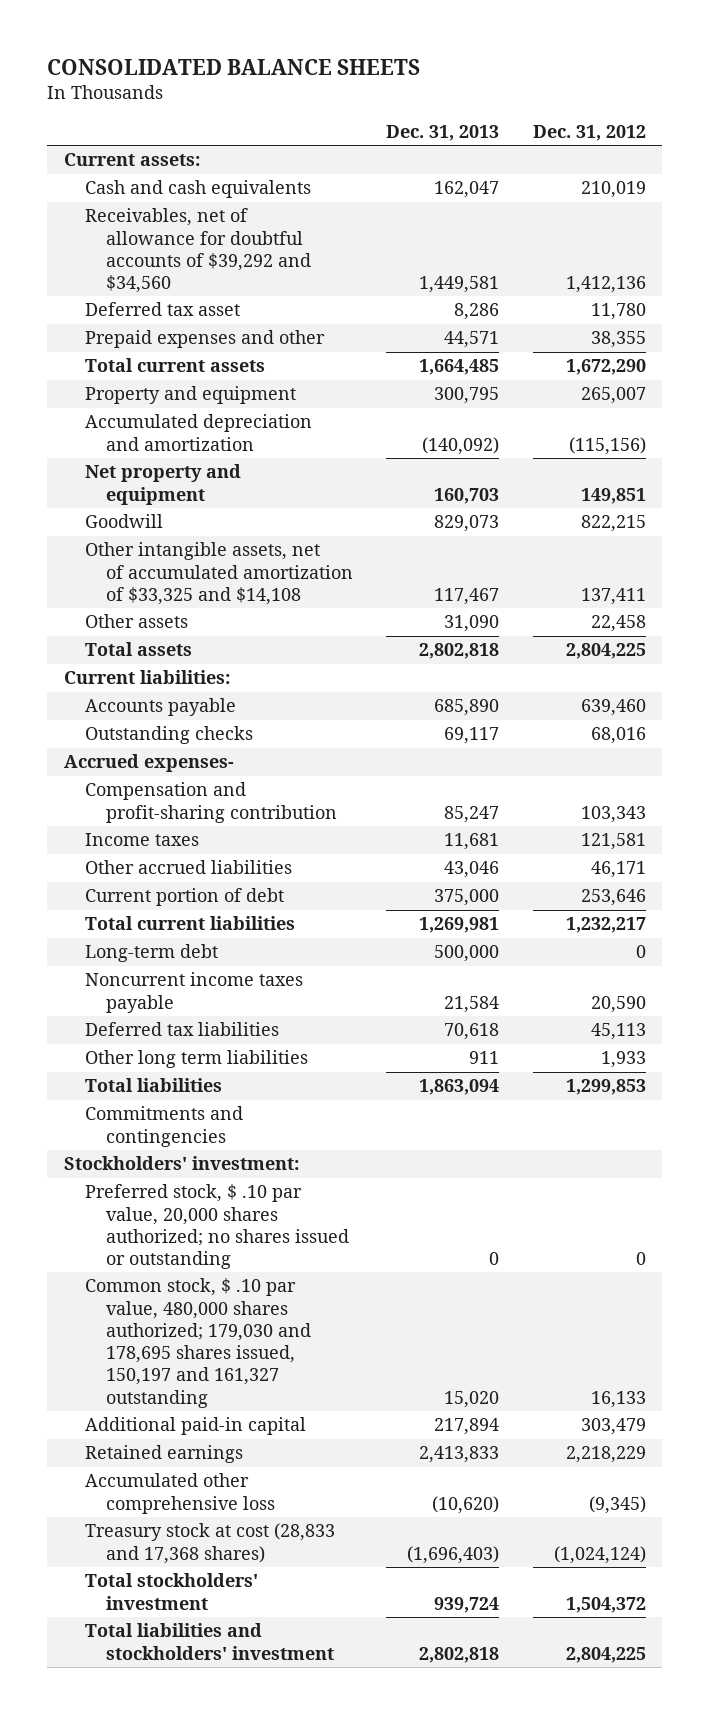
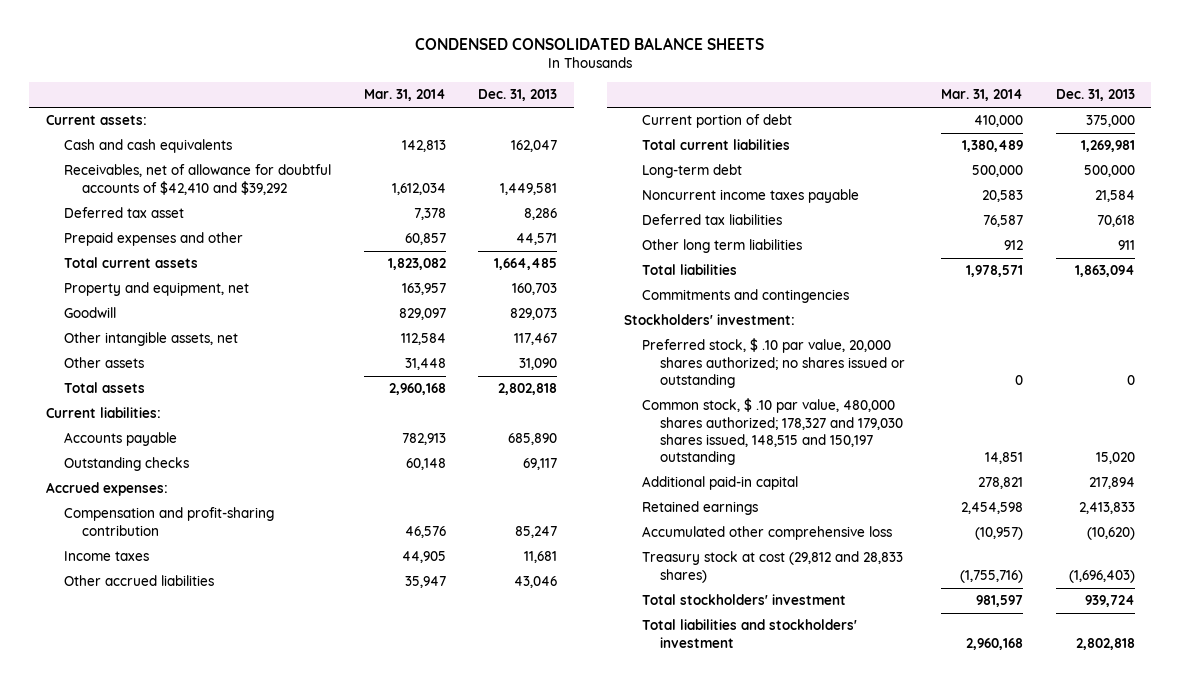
- CONSOLIDATED BALANCE SHEETS
+ CONDENSED CONSOLIDATED BALANCE SHEETS
- | Dec. 31, 2013 | Dec. 31, 2012
+ | Mar. 31, 2014 | Dec. 31, 2013
- Receivables, net of allowance for doubtful accounts of $39,292 and $34,560 | 1,449,581 | 1,412,136
+ Receivables, net of allowance for doubtful accounts of $42,410 and $39,292 | 1,612,034 | 1,449,581
- Property and equipment | 300,795 | 265,007
- Accumulated depreciation and amortization | (140,092) | (115,156)
- Net property and equipment | 160,703 | 149,851
+ Property and equipment, net | 163,957 | 160,703
- Other intangible assets, net of accumulated amortization of $33,325 and $14,108 | 117,467 | 137,411
+ Other intangible assets, net | 112,584 | 117,467
- Accrued expenses-
+ Accrued expenses:
- Common stock, $ .10 par value, 480,000 shares authorized; 179,030 and 178,695 shares issued, 150,197 and 161,327 outstanding | 15,020 | 16,133
+ Common stock, $ .10 par value, 480,000 shares authorized; 178,327 and 179,030 shares issued, 148,515 and 150,197 outstanding | 14,851 | 15,020
- Treasury stock at cost (28,833 and 17,368 shares) | (1,696,403) | (1,024,124)
+ Treasury stock at cost (29,812 and 28,833 shares) | (1,755,716) | (1,696,403)

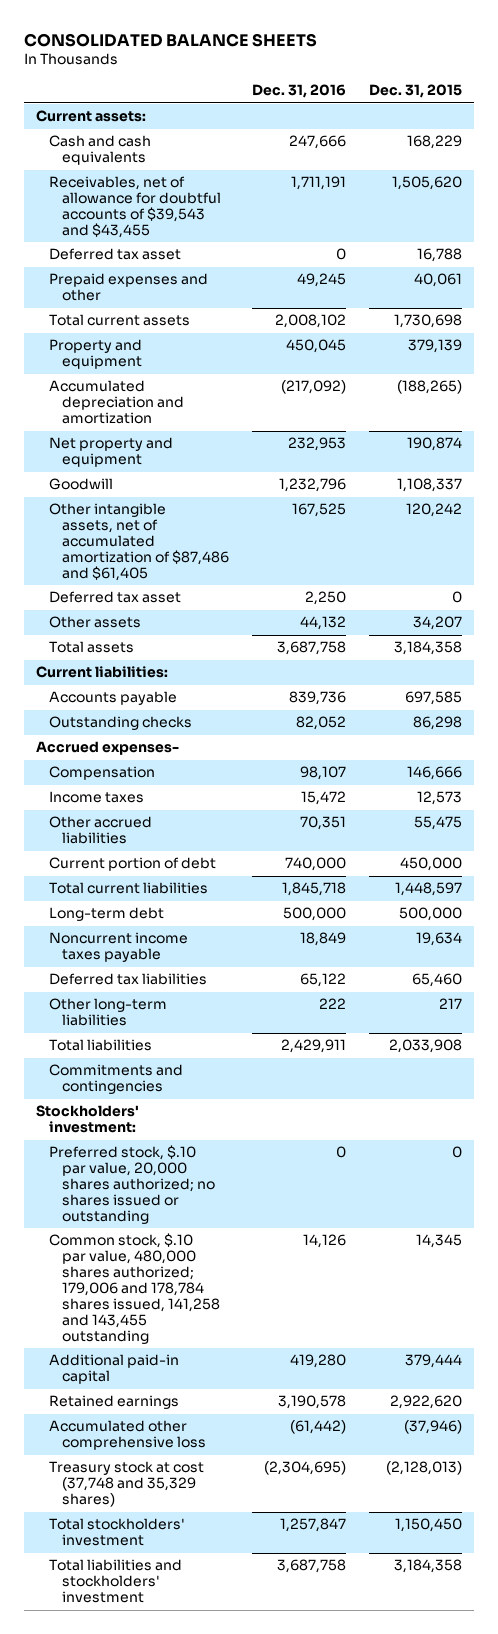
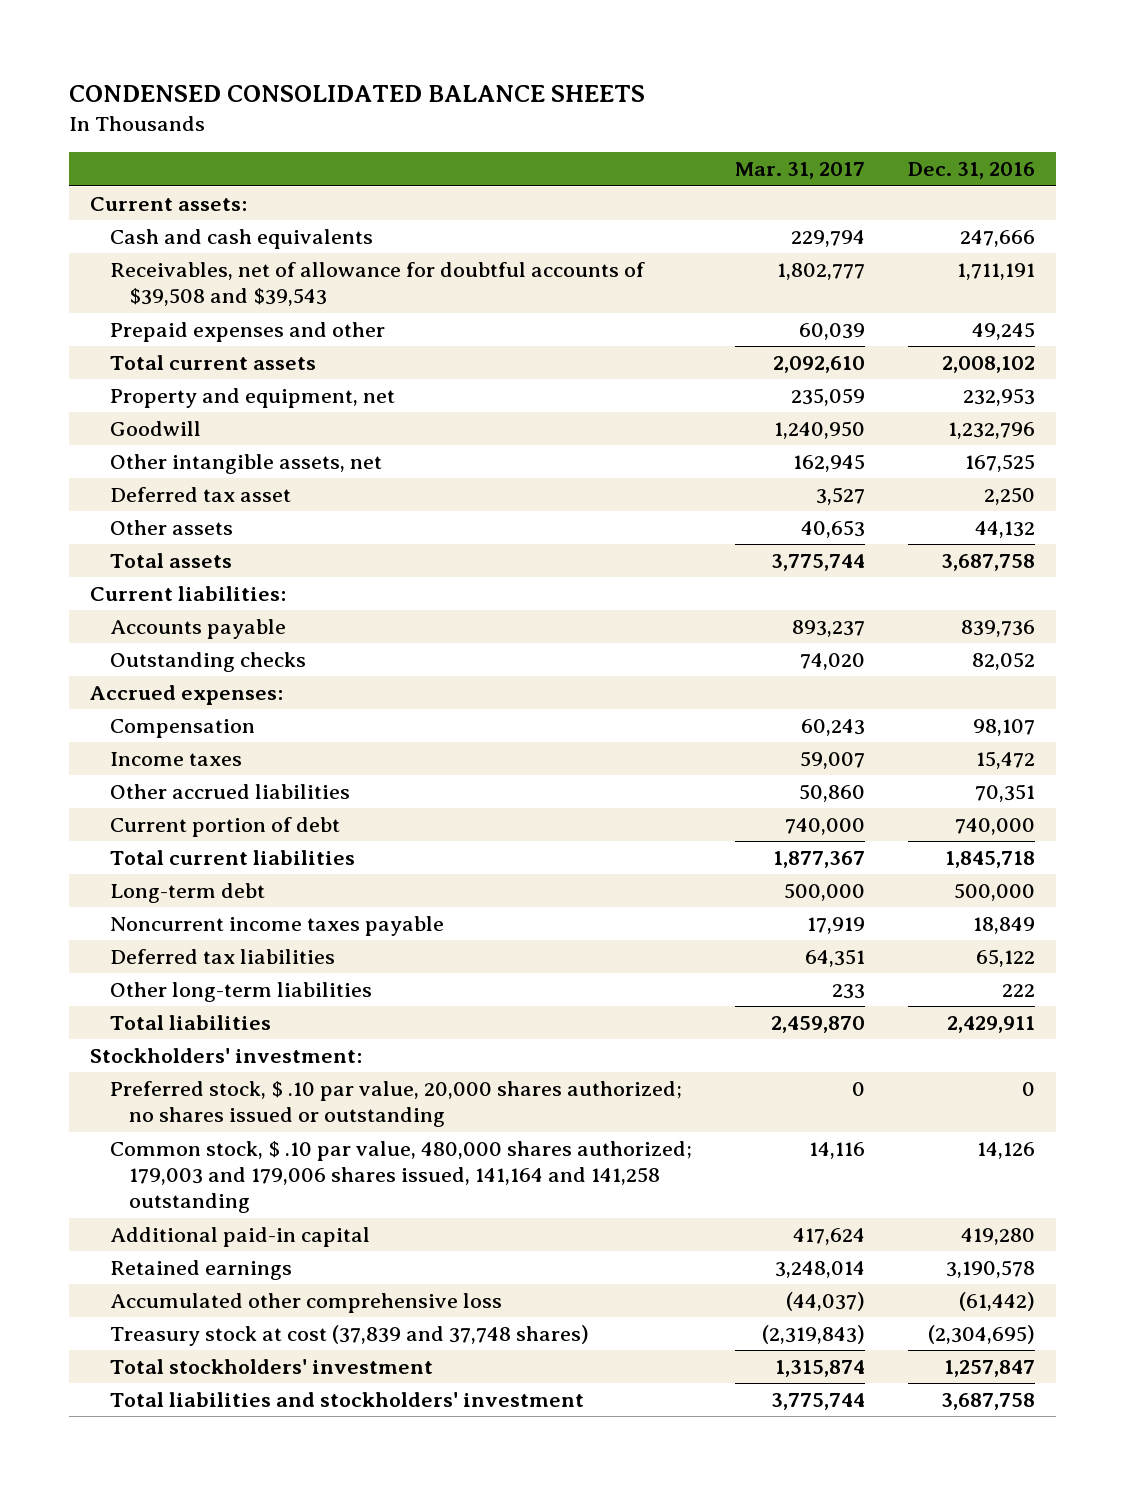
- CONSOLIDATED BALANCE SHEETS
+ CONDENSED CONSOLIDATED BALANCE SHEETS
- | Dec. 31, 2016 | Dec. 31, 2015
+ | Mar. 31, 2017 | Dec. 31, 2016
- Receivables, net of allowance for doubtful accounts of $39,543 and $43,455 | 1,711,191 | 1,505,620
- Deferred tax asset | 0 | 16,788
+ Receivables, net of allowance for doubtful accounts of $39,508 and $39,543 | 1,802,777 | 1,711,191
- Property and equipment | 450,045 | 379,139
- Accumulated depreciation and amortization | (217,092) | (188,265)
- Net property and equipment | 232,953 | 190,874
+ Property and equipment, net | 235,059 | 232,953
- Other intangible assets, net of accumulated amortization of $87,486 and $61,405 | 167,525 | 120,242
+ Other intangible assets, net | 162,945 | 167,525
- Accrued expenses-
+ Accrued expenses:
- Commitments and contingencies
- Preferred stock, $.10 par value, 20,000 shares authorized; no shares issued or outstanding | 0 | 0
- Common stock, $.10 par value, 480,000 shares authorized; 179,006 and 178,784 shares issued, 141,258 and 143,455 outstanding | 14,126 | 14,345
+ Preferred stock, $ .10 par value, 20,000 shares authorized; no shares issued or outstanding | 0 | 0
+ Common stock, $ .10 par value, 480,000 shares authorized; 179,003 and 179,006 shares issued, 141,164 and 141,258 outstanding | 14,116 | 14,126
- Treasury stock at cost (37,748 and 35,329 shares) | (2,304,695) | (2,128,013)
+ Treasury stock at cost (37,839 and 37,748 shares) | (2,319,843) | (2,304,695)

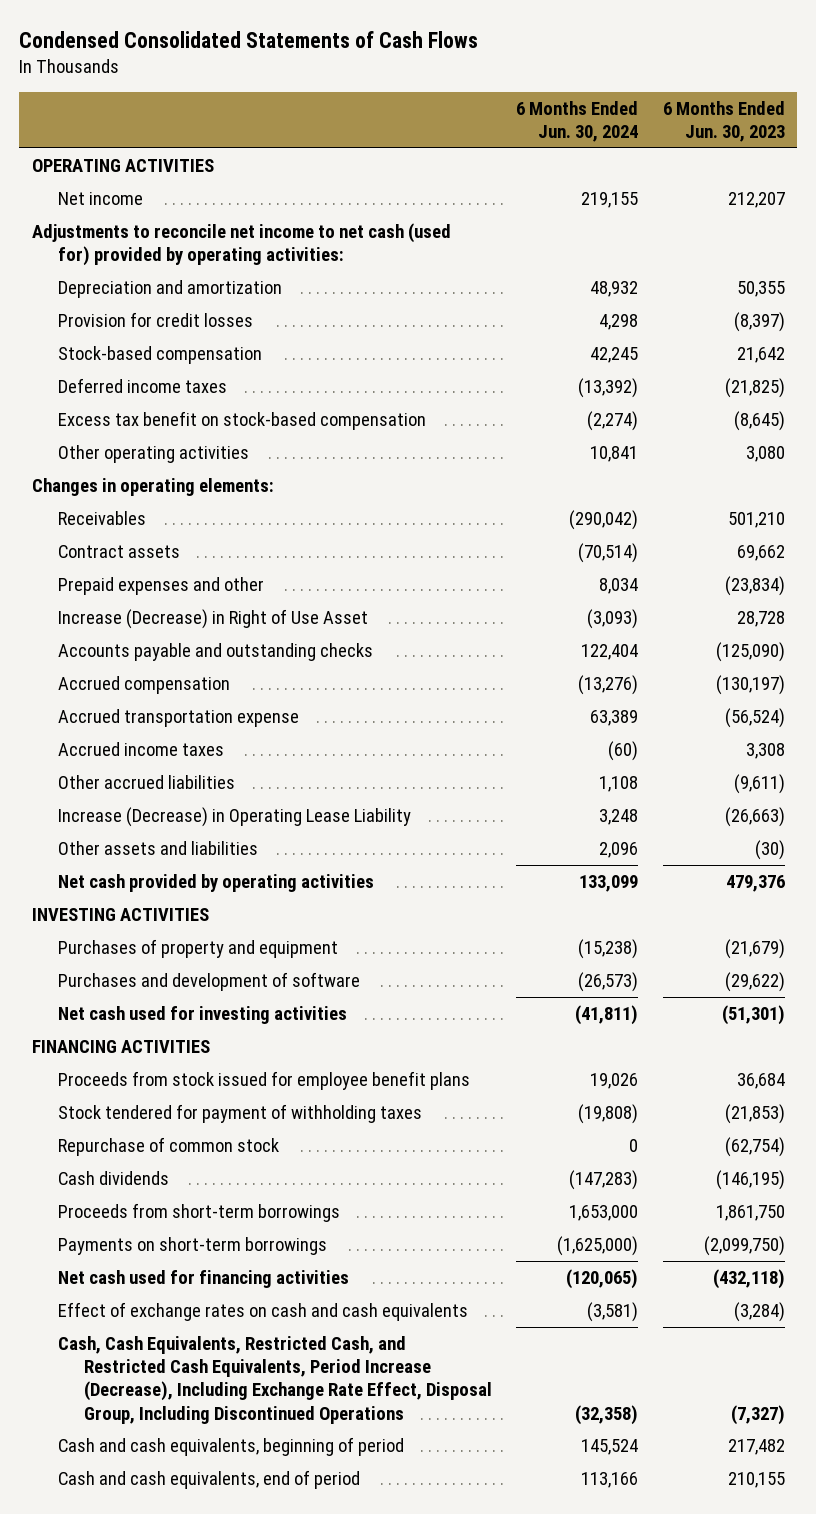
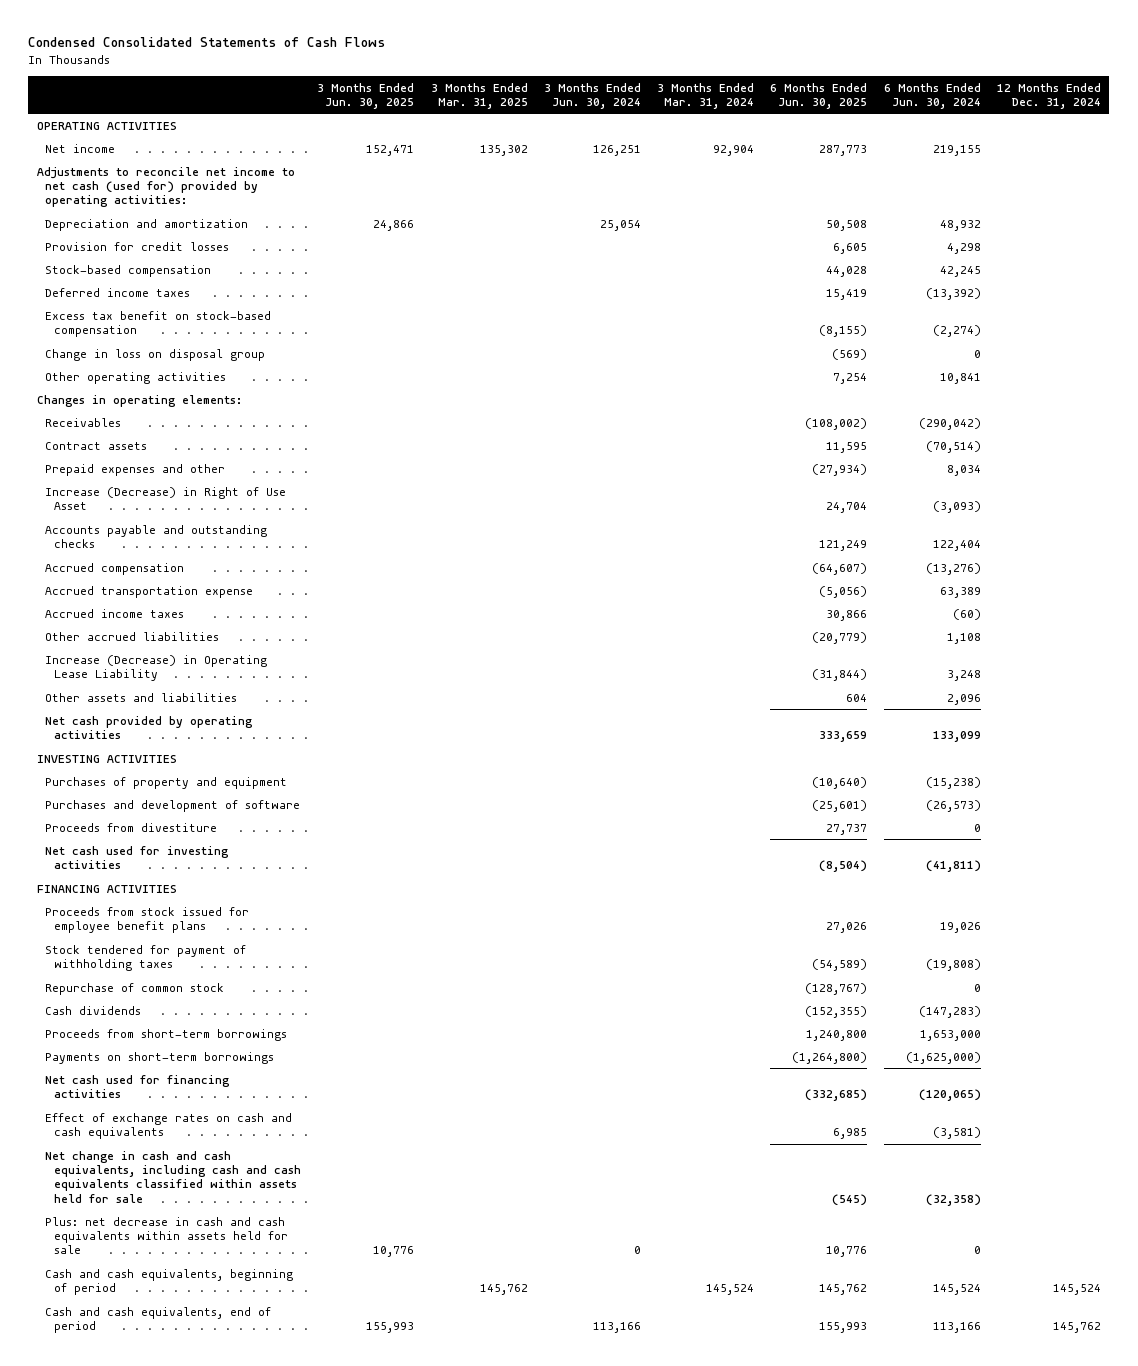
- | 6 Months Ended Jun. 30, 2024 | 6 Months Ended Jun. 30, 2023
+ | 3 Months Ended Jun. 30, 2025 | 3 Months Ended Mar. 31, 2025 | 3 Months Ended Jun. 30, 2024 | 3 Months Ended Mar. 31, 2024 | 6 Months Ended Jun. 30, 2025 | 6 Months Ended Jun. 30, 2024 | 12 Months Ended Dec. 31, 2024
+ Change in loss on disposal group | | | | | (569) | 0 |
+ Proceeds from divestiture | | | | | 27,737 | 0 |
- Cash, Cash Equivalents, Restricted Cash, and Restricted Cash Equivalents, Period Increase (Decrease), Including Exchange Rate Effect, Disposal Group, Including Discontinued Operations | (32,358) | (7,327)
+ Net change in cash and cash equivalents, including cash and cash equivalents classified within assets held for sale | | | | | (545) | (32,358) |
+ Plus: net decrease in cash and cash equivalents within assets held for sale | 10,776 | | 0 | | 10,776 | 0 |

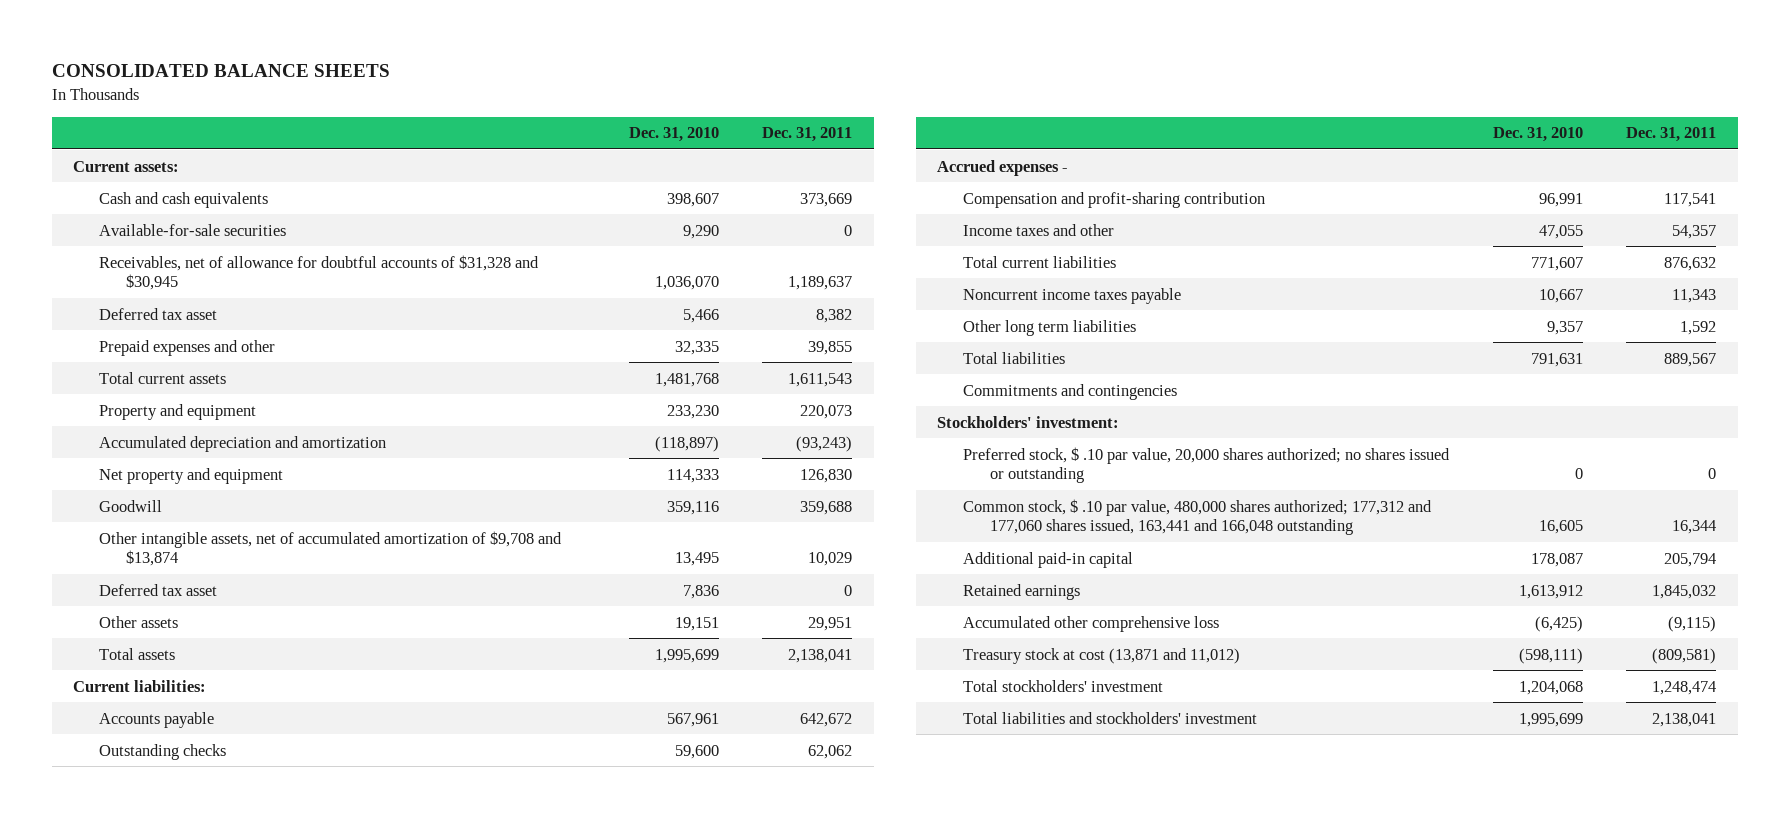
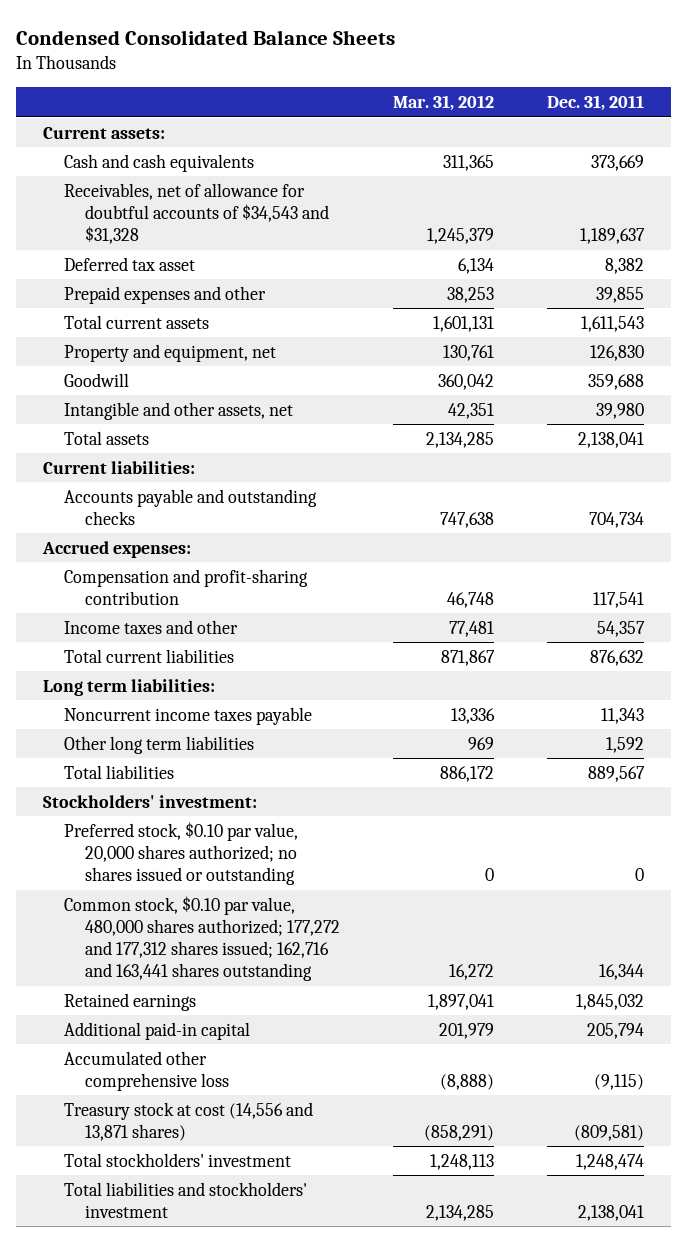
- CONSOLIDATED BALANCE SHEETS
+ Condensed Consolidated Balance Sheets
- | Dec. 31, 2010 | Dec. 31, 2011
+ | Mar. 31, 2012 | Dec. 31, 2011
- Available-for-sale securities | 9,290 | 0
- Receivables, net of allowance for doubtful accounts of $31,328 and $30,945 | 1,036,070 | 1,189,637
+ Receivables, net of allowance for doubtful accounts of $34,543 and $31,328 | 1,245,379 | 1,189,637
- Property and equipment | 233,230 | 220,073
- Accumulated depreciation and amortization | (118,897) | (93,243)
- Net property and equipment | 114,333 | 126,830
+ Property and equipment, net | 130,761 | 126,830
- Other intangible assets, net of accumulated amortization of $9,708 and $13,874 | 13,495 | 10,029
- Deferred tax asset | 7,836 | 0
- Other assets | 19,151 | 29,951
+ Intangible and other assets, net | 42,351 | 39,980
- Accounts payable | 567,961 | 642,672
- Outstanding checks | 59,600 | 62,062
- Accrued expenses -
+ Accounts payable and outstanding checks | 747,638 | 704,734
+ Accrued expenses:
+ Long term liabilities:
- Commitments and contingencies
- Preferred stock, $ .10 par value, 20,000 shares authorized; no shares issued or outstanding | 0 | 0
- Common stock, $ .10 par value, 480,000 shares authorized; 177,312 and 177,060 shares issued, 163,441 and 166,048 outstanding | 16,605 | 16,344
+ Preferred stock, $0.10 par value, 20,000 shares authorized; no shares issued or outstanding | 0 | 0
+ Common stock, $0.10 par value, 480,000 shares authorized; 177,272 and 177,312 shares issued; 162,716 and 163,441 shares outstanding | 16,272 | 16,344
moved down: Additional paid-in capital | 201,979 | 205,794
- Treasury stock at cost (13,871 and 11,012) | (598,111) | (809,581)
+ Treasury stock at cost (14,556 and 13,871 shares) | (858,291) | (809,581)

